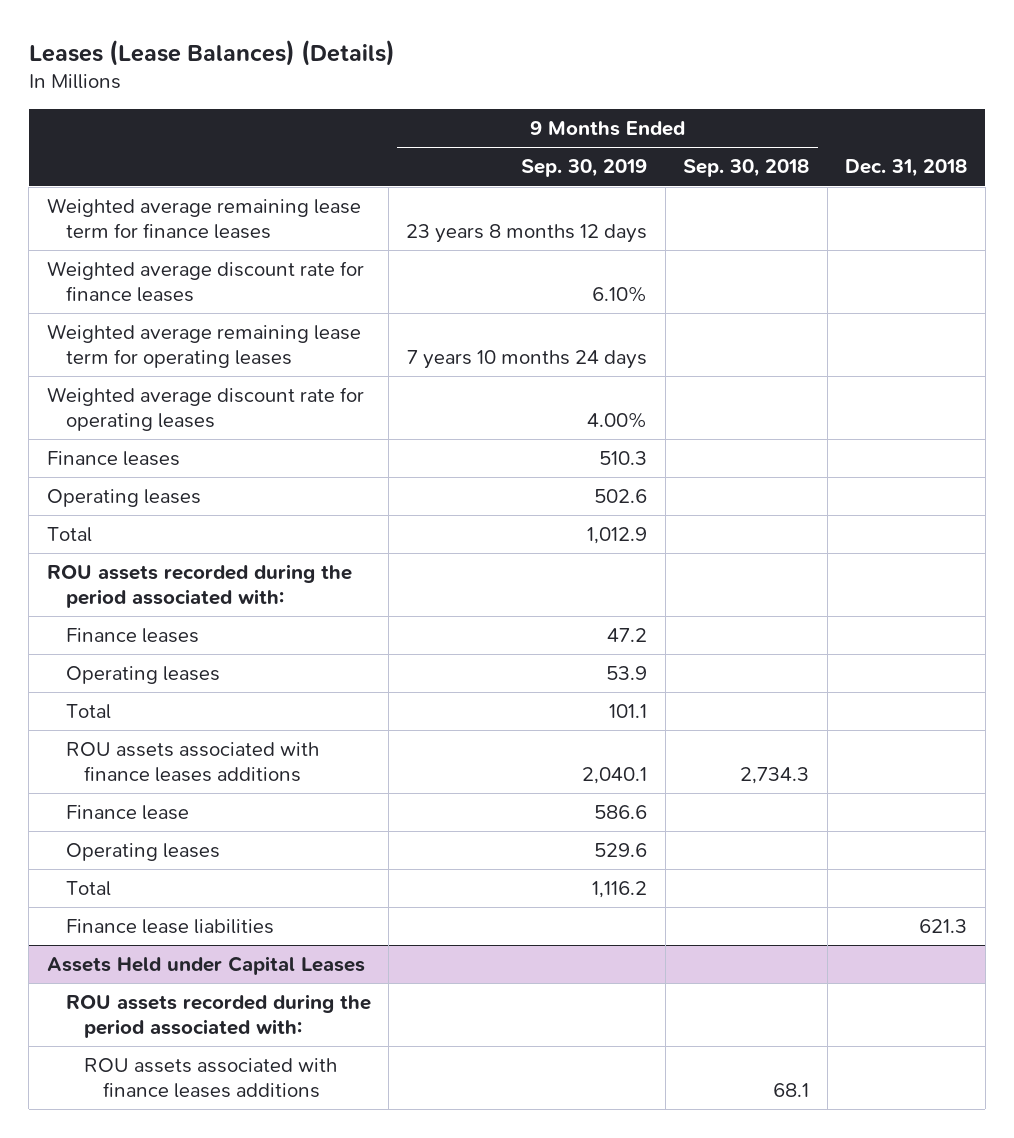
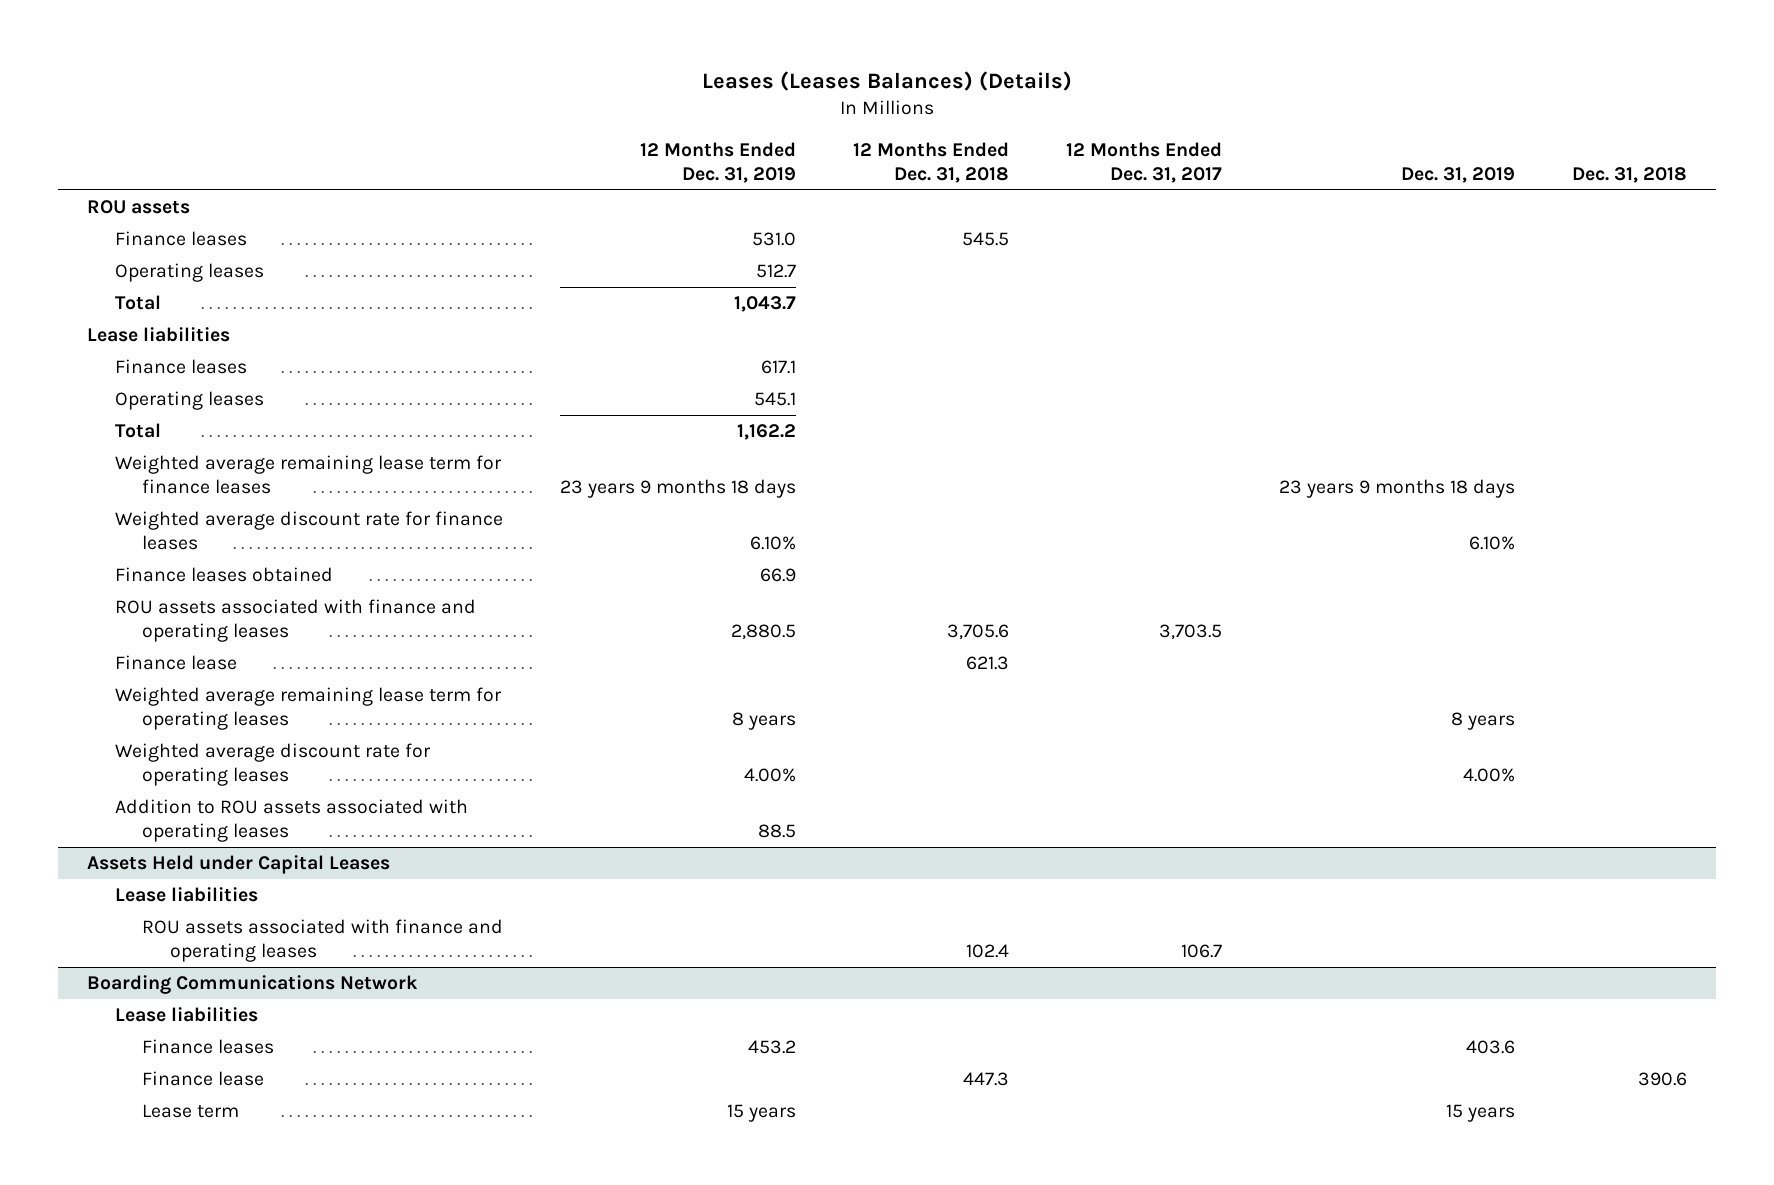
- Leases (Lease Balances) (Details)
+ Leases (Leases Balances) (Details)
- | 9 Months Ended Sep. 30, 2019 | 9 Months Ended Sep. 30, 2018 | Dec. 31, 2018
+ | 12 Months Ended Dec. 31, 2019 | 12 Months Ended Dec. 31, 2018 | 12 Months Ended Dec. 31, 2017 | Dec. 31, 2019 | Dec. 31, 2018
+ ROU assets
- ROU assets recorded during the period associated with:
+ Lease liabilities
- ROU assets associated with finance leases additions | 2,040.1 | 2,734.3 |
moved down: Weighted average remaining lease term for finance leases | 23 years 9 months 18 days | | | 23 years 9 months 18 days |
moved down: Weighted average discount rate for finance leases | 6.10% | | | 6.10% |
+ Finance leases obtained | 66.9 | | | |
+ ROU assets associated with finance and operating leases | 2,880.5 | 3,705.6 | 3,703.5 | |
- Operating leases | 529.6 | |
- Total | 1,116.2 | |
- Finance lease liabilities | | | 621.3
moved down: Weighted average remaining lease term for operating leases | 8 years | | | 8 years |
moved down: Weighted average discount rate for operating leases | 4.00% | | | 4.00% |
+ Addition to ROU assets associated with operating leases | 88.5 | | | |
@ Assets Held under Capital Leases
- ROU assets recorded during the period associated with:
- ROU assets associated with finance leases additions | | 68.1 |
+ Lease liabilities
+ ROU assets associated with finance and operating leases | | 102.4 | 106.7 | |
+ Boarding Communications Network
+ Lease liabilities
+ Finance leases | 453.2 | | | 403.6 |
+ Finance lease | | 447.3 | | | 390.6
+ Lease term | 15 years | | | 15 years |

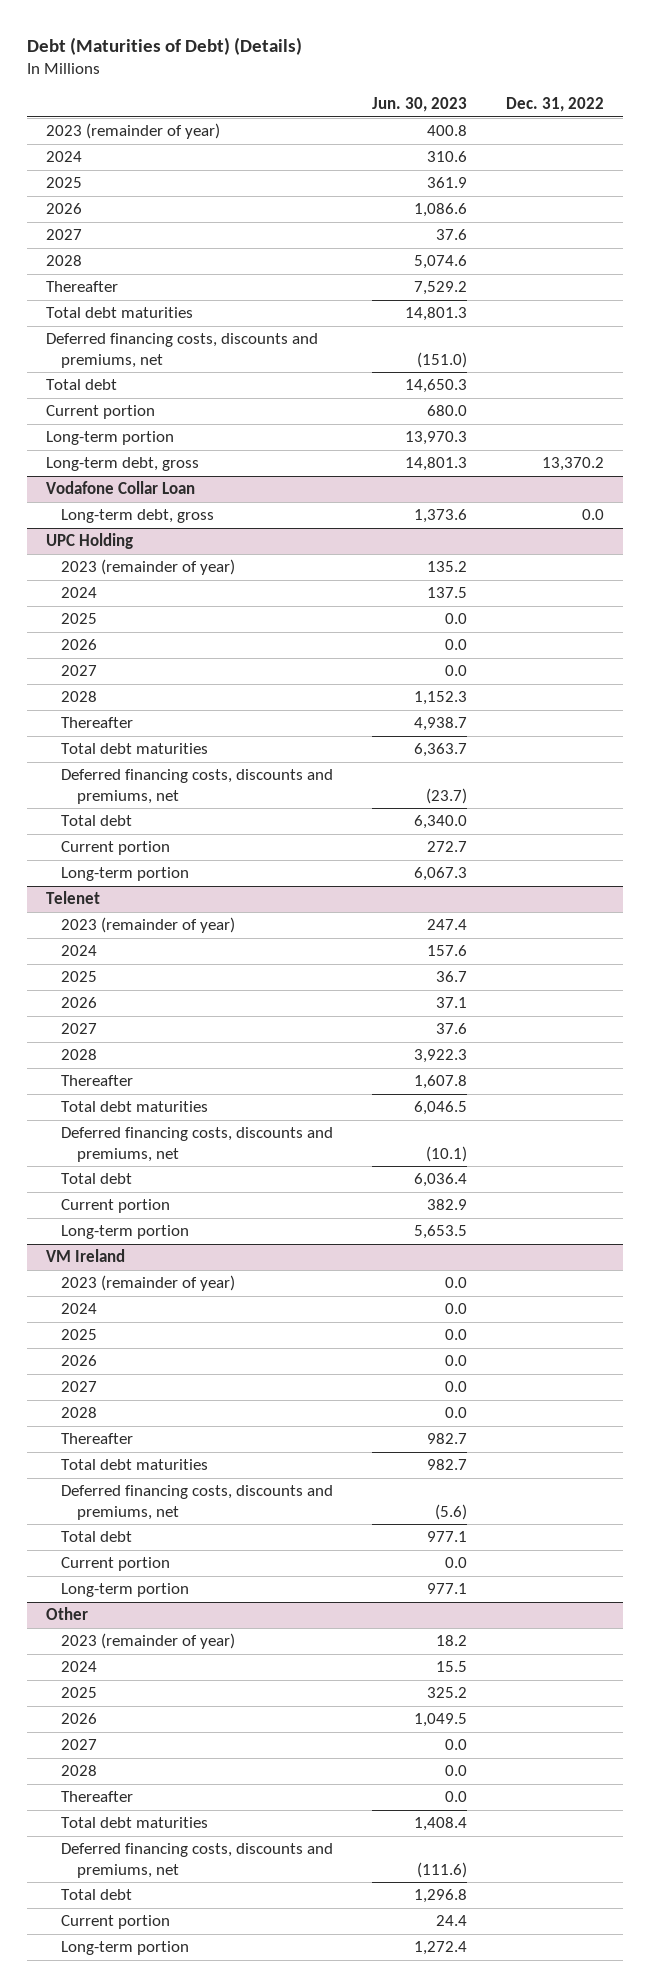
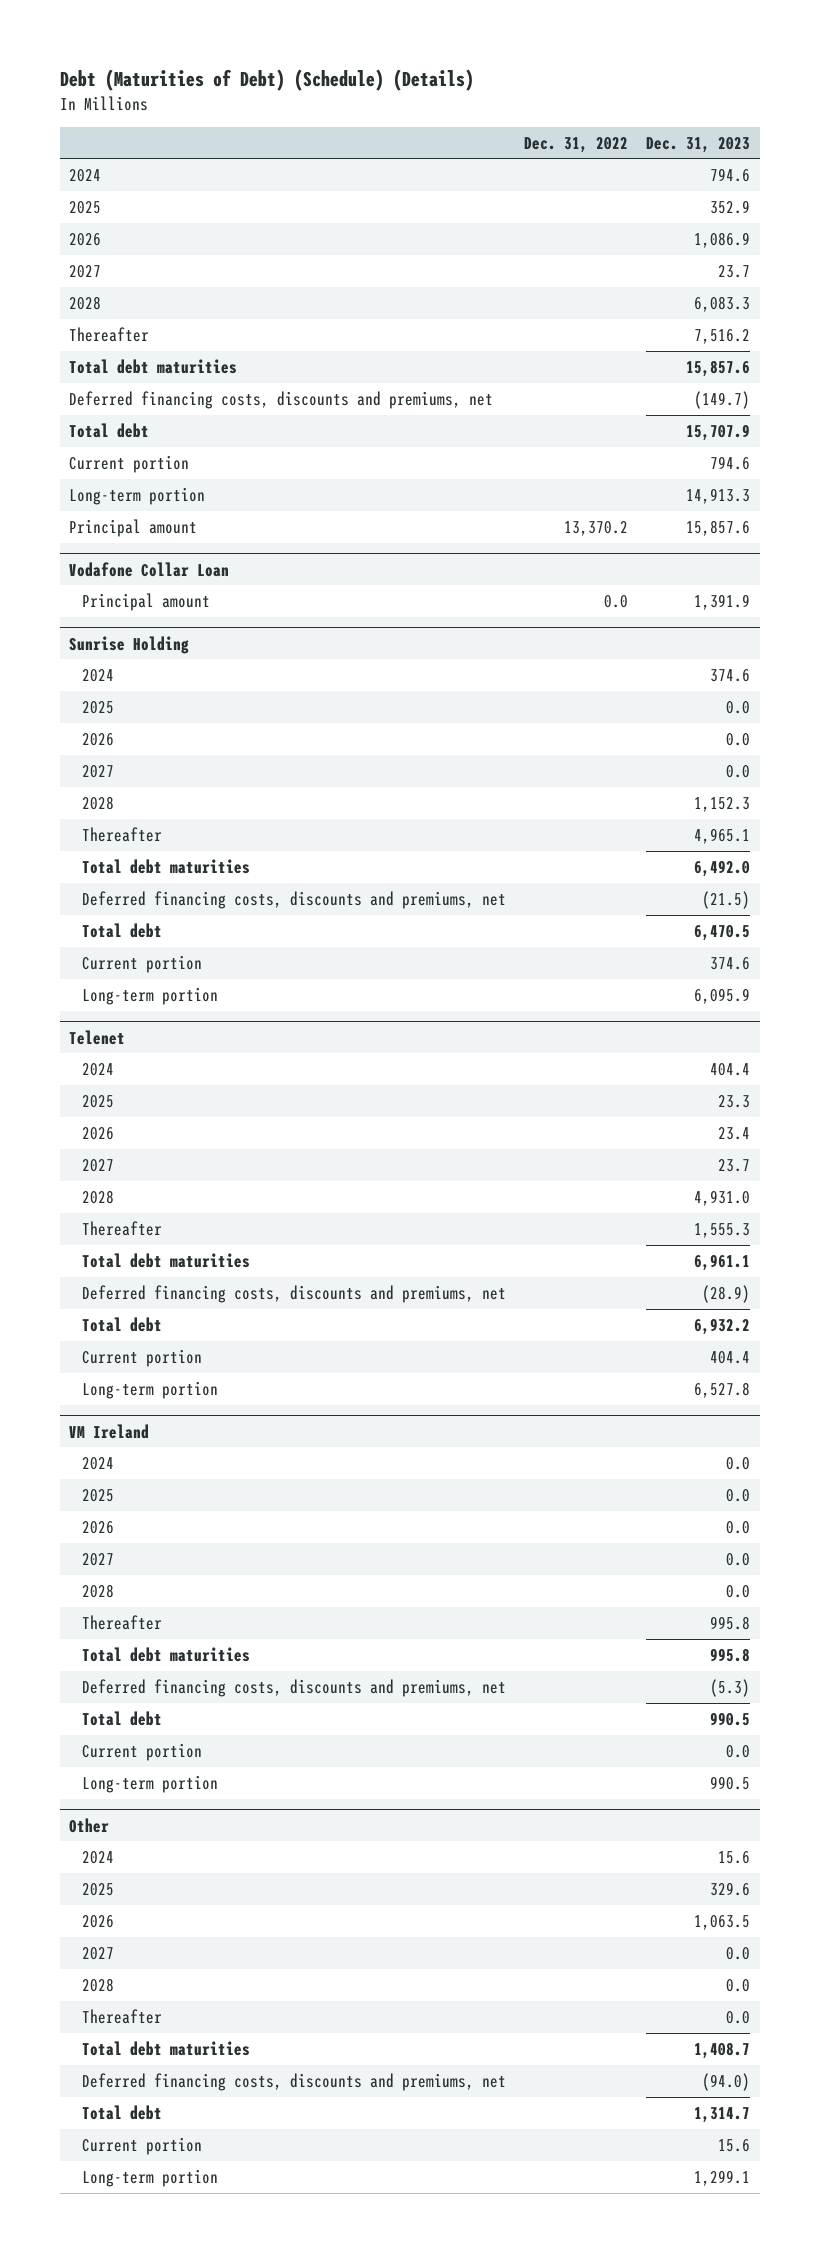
- Debt (Maturities of Debt) (Details)
+ Debt (Maturities of Debt) (Schedule) (Details)
- | Jun. 30, 2023 | Dec. 31, 2022
+ | Dec. 31, 2022 | Dec. 31, 2023
- 2023 (remainder of year) | 400.8 |
- Long-term debt, gross | 14,801.3 | 13,370.2
+ Principal amount | 13,370.2 | 15,857.6
@ Vodafone Collar Loan
- Long-term debt, gross | 1,373.6 | 0.0
- UPC Holding
- 2023 (remainder of year) | 135.2 |
- 2024 | 137.5 |
- 2025 | 0.0 |
- 2026 | 0.0 |
- 2027 | 0.0 |
- 2028 | 1,152.3 |
- Thereafter | 4,938.7 |
- Total debt maturities | 6,363.7 |
- Deferred financing costs, discounts and premiums, net | (23.7) |
- Total debt | 6,340.0 |
- Current portion | 272.7 |
- Long-term portion | 6,067.3 |
@ Vodafone Collar Loan
+ Principal amount | 0.0 | 1,391.9
+ Sunrise Holding
+ 2024 | | 374.6
+ 2025 | | 0.0
+ 2026 | | 0.0
+ 2027 | | 0.0
+ 2028 | | 1,152.3
+ Thereafter | | 4,965.1
+ Total debt maturities | | 6,492.0
+ Deferred financing costs, discounts and premiums, net | | (21.5)
+ Total debt | | 6,470.5
+ Current portion | | 374.6
+ Long-term portion | | 6,095.9
@ Telenet
- 2023 (remainder of year) | 247.4 |
@ VM Ireland
- 2023 (remainder of year) | 0.0 |
@ Other
- 2023 (remainder of year) | 18.2 |

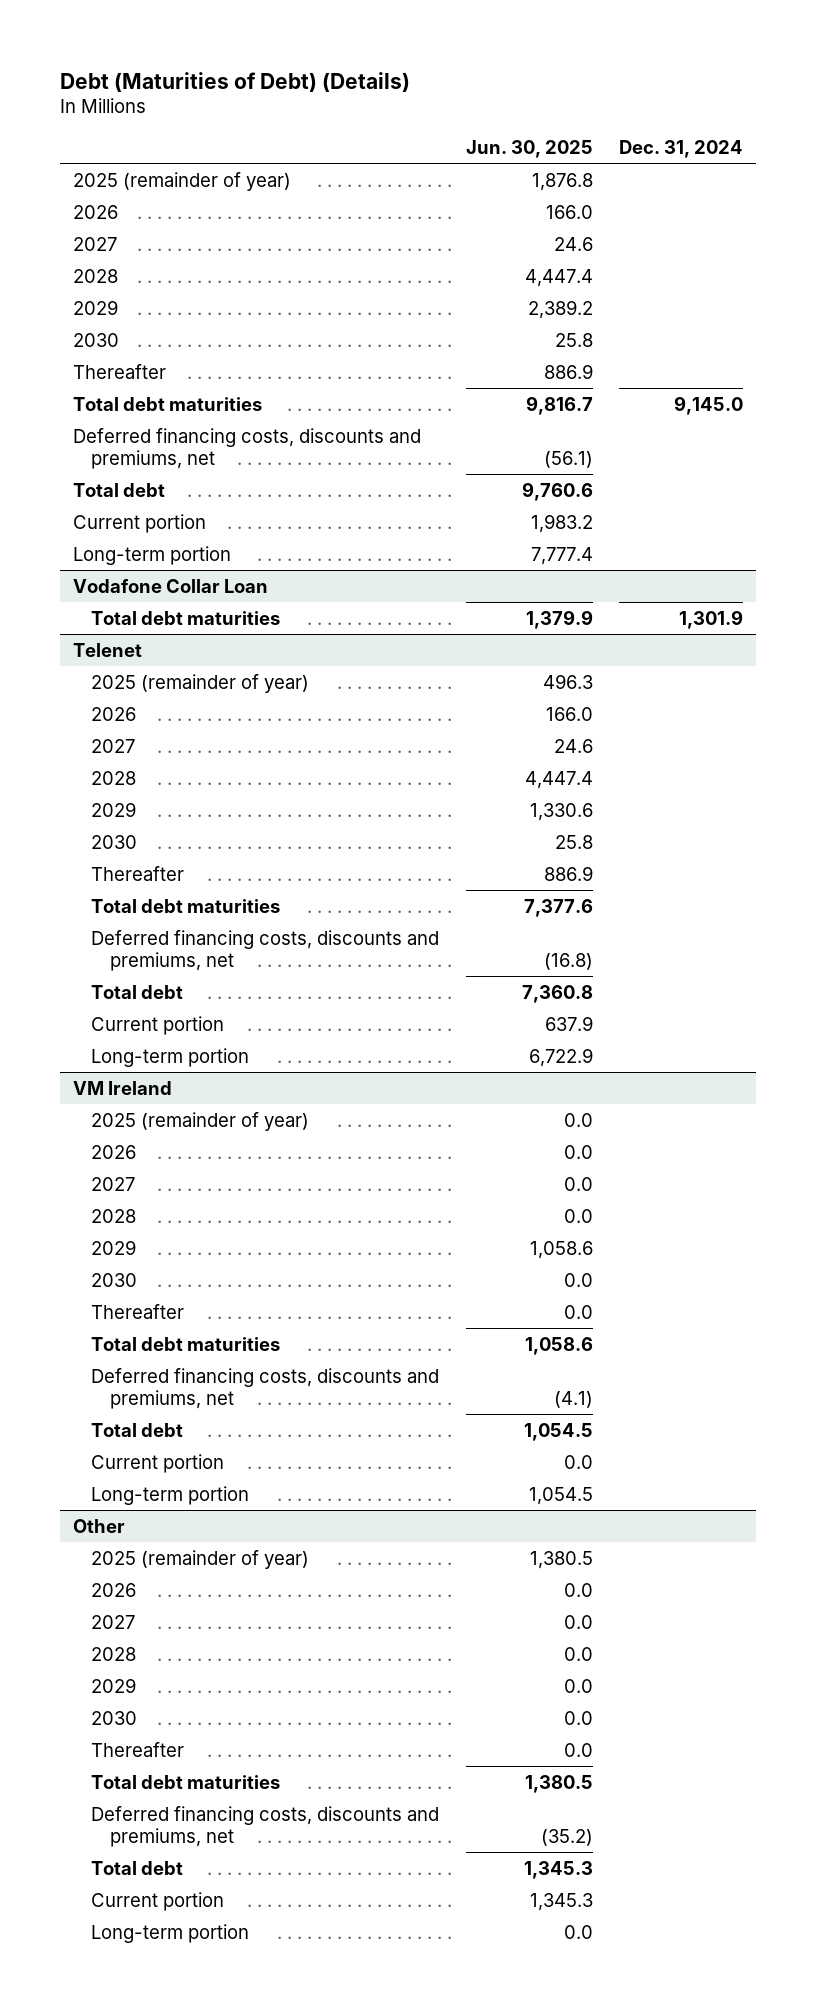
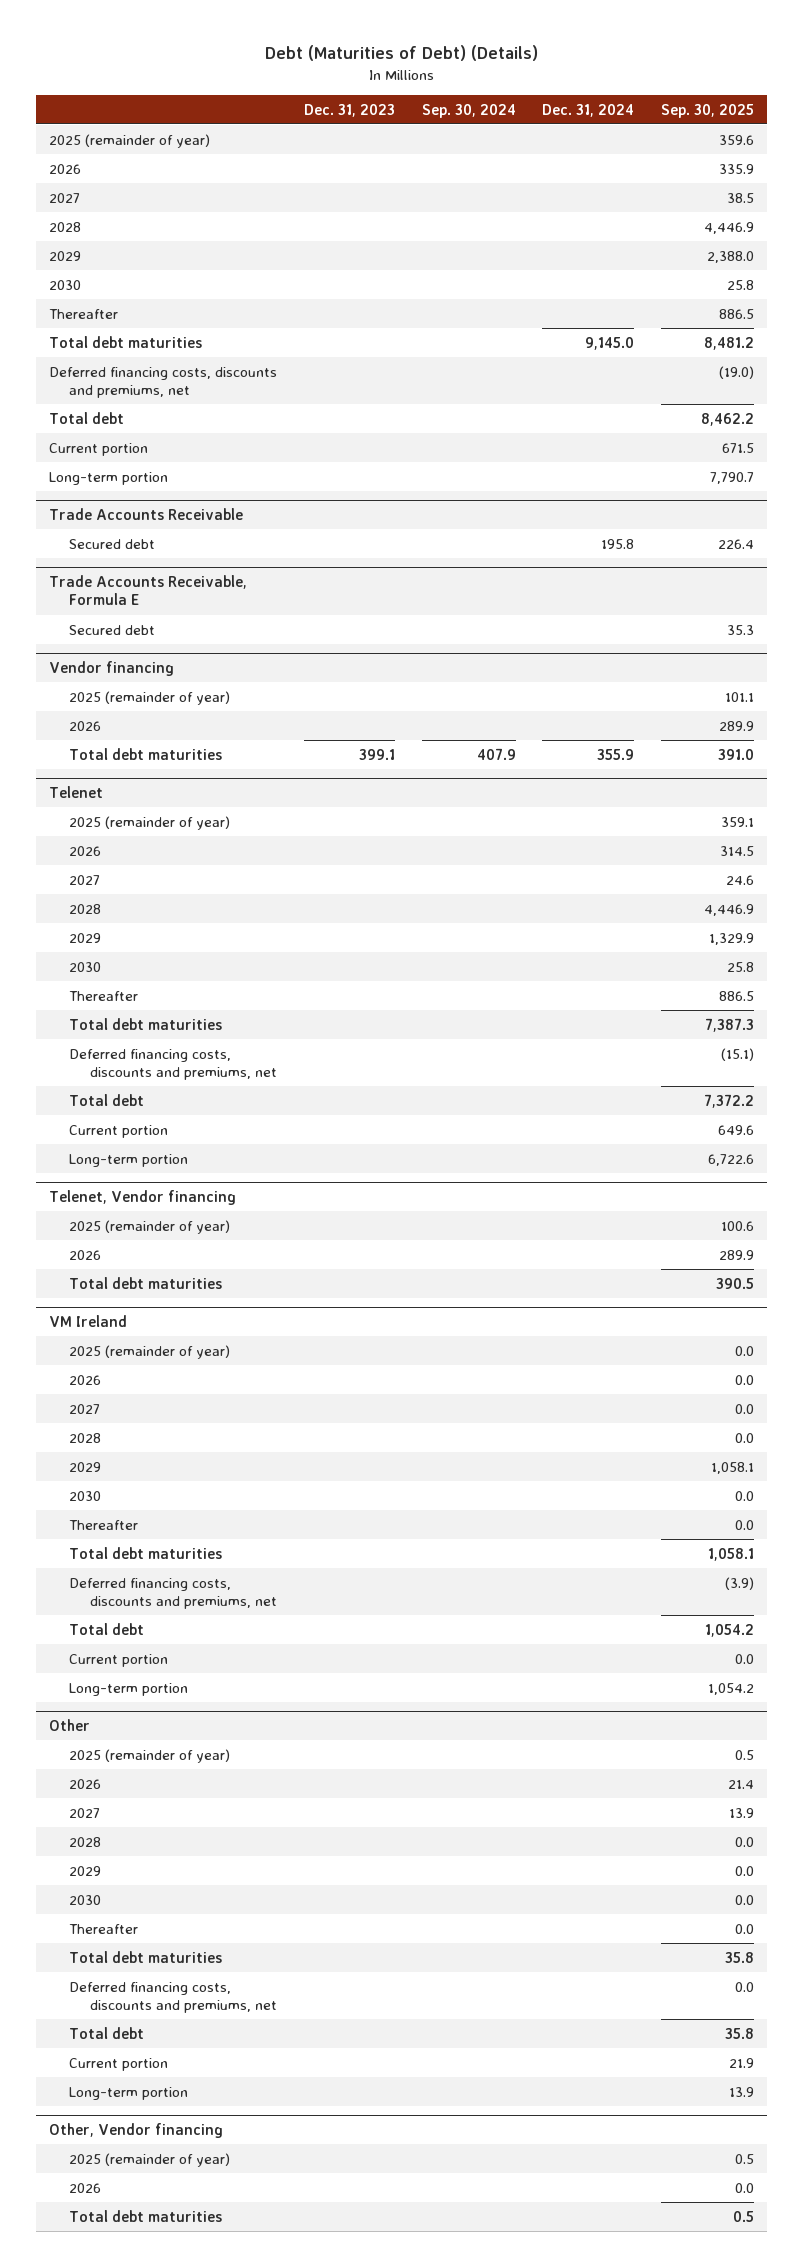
- | Jun. 30, 2025 | Dec. 31, 2024
+ | Dec. 31, 2023 | Sep. 30, 2024 | Dec. 31, 2024 | Sep. 30, 2025
- Vodafone Collar Loan
- Total debt maturities | 1,379.9 | 1,301.9
+ Trade Accounts Receivable
+ Secured debt | | | 195.8 | 226.4
+ Trade Accounts Receivable, Formula E
+ Secured debt | | | | 35.3
+ Vendor financing
+ 2025 (remainder of year) | | | | 101.1
+ 2026 | | | | 289.9
+ Total debt maturities | 399.1 | 407.9 | 355.9 | 391.0
+ Telenet, Vendor financing
+ 2025 (remainder of year) | | | | 100.6
+ 2026 | | | | 289.9
+ Total debt maturities | | | | 390.5
+ Other, Vendor financing
+ 2025 (remainder of year) | | | | 0.5
+ 2026 | | | | 0.0
+ Total debt maturities | | | | 0.5

